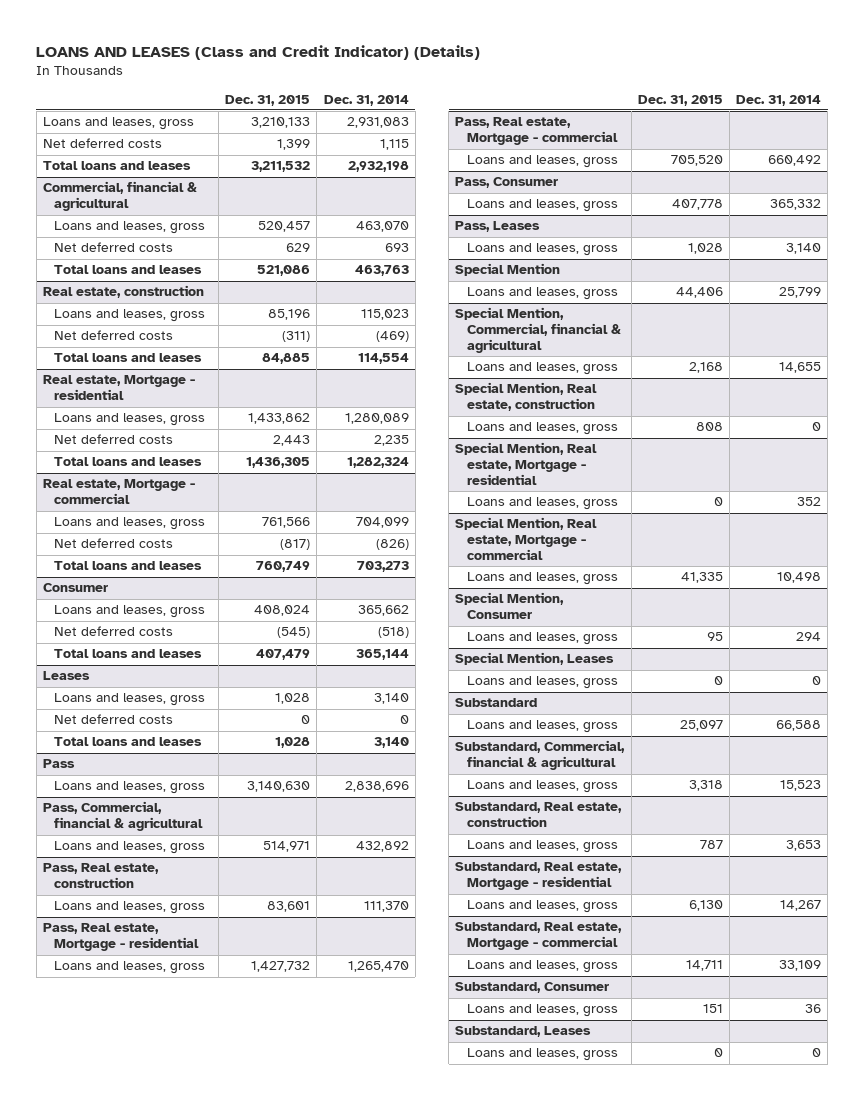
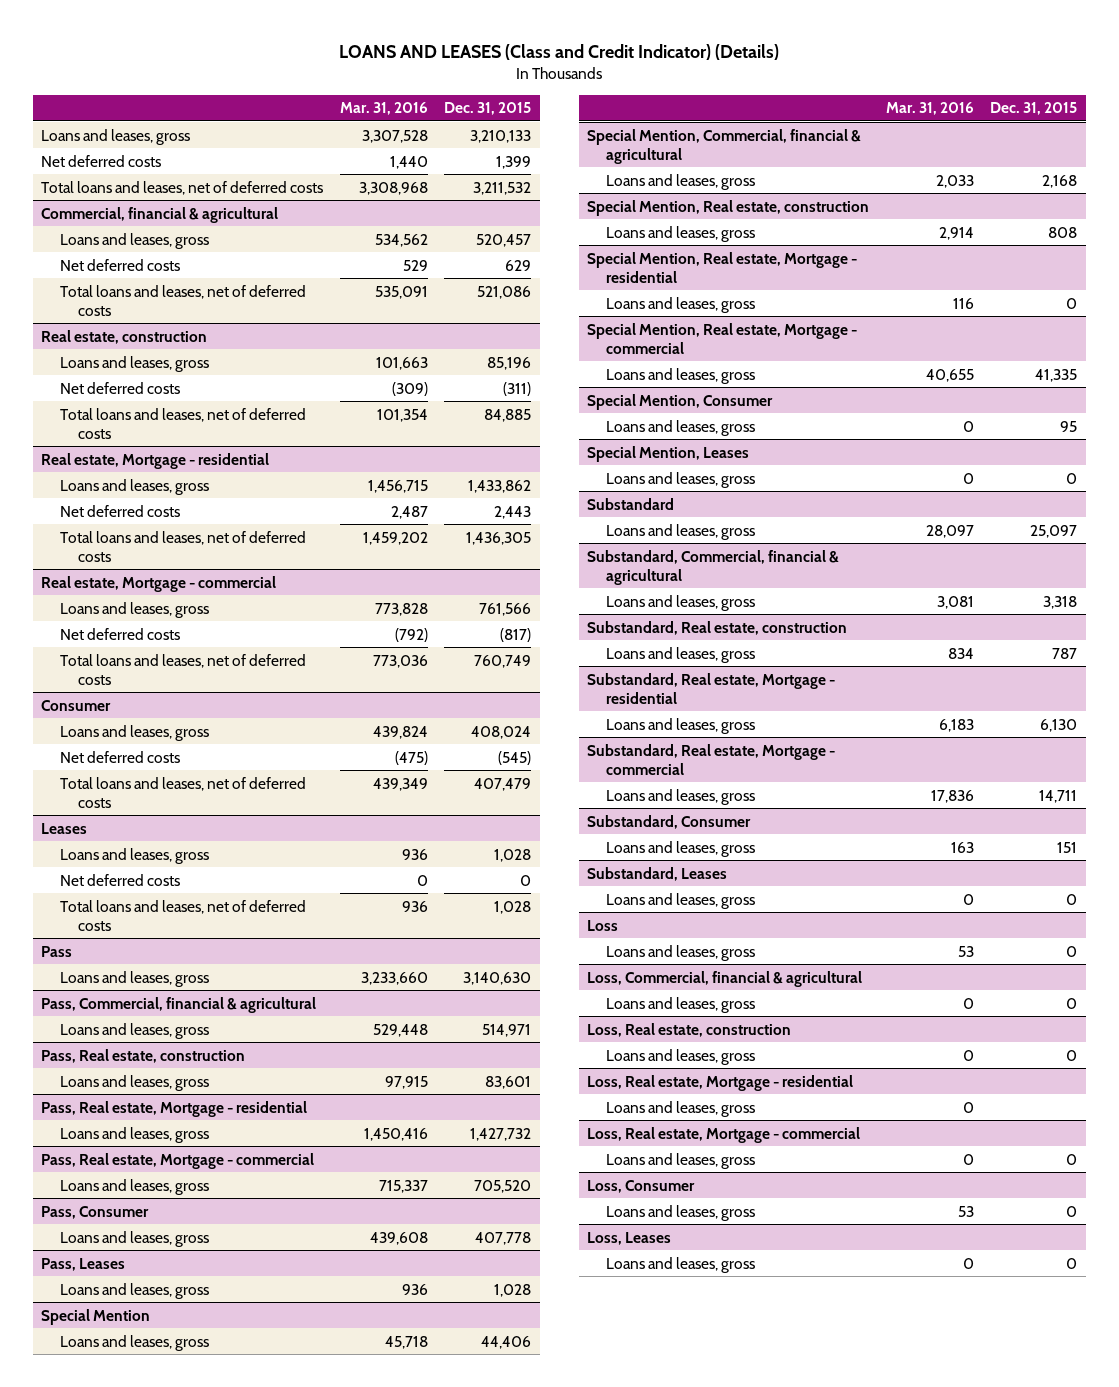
- | Dec. 31, 2015 | Dec. 31, 2014
+ | Mar. 31, 2016 | Dec. 31, 2015
- Total loans and leases | 3,211,532 | 2,932,198
+ Total loans and leases, net of deferred costs | 3,308,968 | 3,211,532
@ Commercial, financial & agricultural
- Total loans and leases | 521,086 | 463,763
+ Total loans and leases, net of deferred costs | 535,091 | 521,086
@ Real estate, construction
- Total loans and leases | 84,885 | 114,554
+ Total loans and leases, net of deferred costs | 101,354 | 84,885
@ Real estate, Mortgage - residential
- Total loans and leases | 1,436,305 | 1,282,324
+ Total loans and leases, net of deferred costs | 1,459,202 | 1,436,305
@ Real estate, Mortgage - commercial
- Total loans and leases | 760,749 | 703,273
+ Total loans and leases, net of deferred costs | 773,036 | 760,749
@ Consumer
- Total loans and leases | 407,479 | 365,144
+ Total loans and leases, net of deferred costs | 439,349 | 407,479
@ Leases
- Total loans and leases | 1,028 | 3,140
+ Total loans and leases, net of deferred costs | 936 | 1,028
+ Loss
+ Loans and leases, gross | 53 | 0
+ Loss, Commercial, financial & agricultural
+ Loans and leases, gross | 0 | 0
+ Loss, Real estate, construction
+ Loans and leases, gross | 0 | 0
+ Loss, Real estate, Mortgage - residential
+ Loans and leases, gross | 0 |
+ Loss, Real estate, Mortgage - commercial
+ Loans and leases, gross | 0 | 0
+ Loss, Consumer
+ Loans and leases, gross | 53 | 0
+ Loss, Leases
+ Loans and leases, gross | 0 | 0

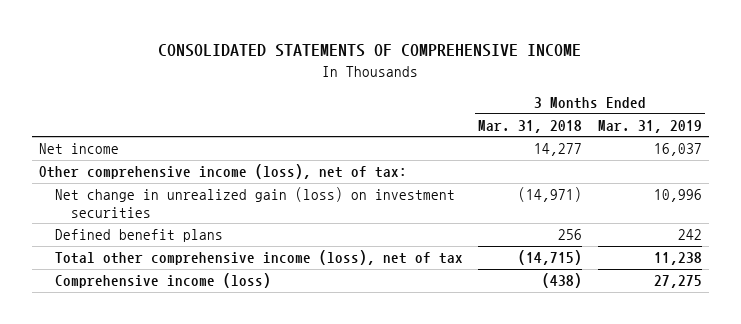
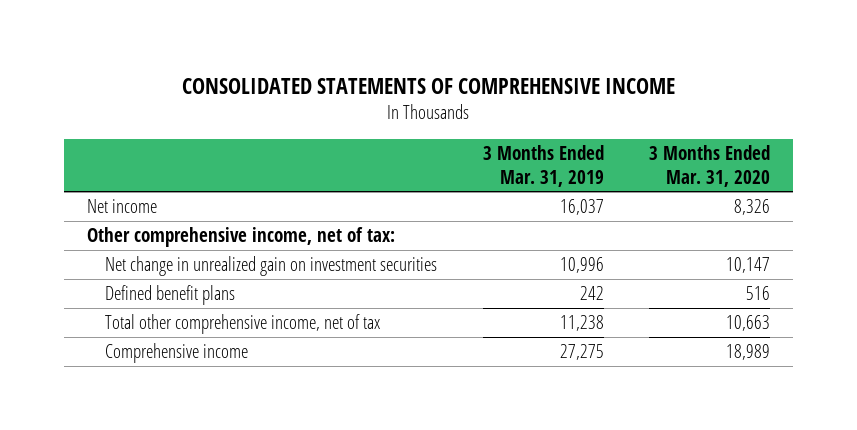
- | 3 Months Ended Mar. 31, 2018 | 3 Months Ended Mar. 31, 2019
+ | 3 Months Ended Mar. 31, 2019 | 3 Months Ended Mar. 31, 2020
- Other comprehensive income (loss), net of tax:
- Net change in unrealized gain (loss) on investment securities | (14,971) | 10,996
+ Other comprehensive income, net of tax:
+ Net change in unrealized gain on investment securities | 10,996 | 10,147
- Total other comprehensive income (loss), net of tax | (14,715) | 11,238
- Comprehensive income (loss) | (438) | 27,275
+ Total other comprehensive income, net of tax | 11,238 | 10,663
+ Comprehensive income | 27,275 | 18,989

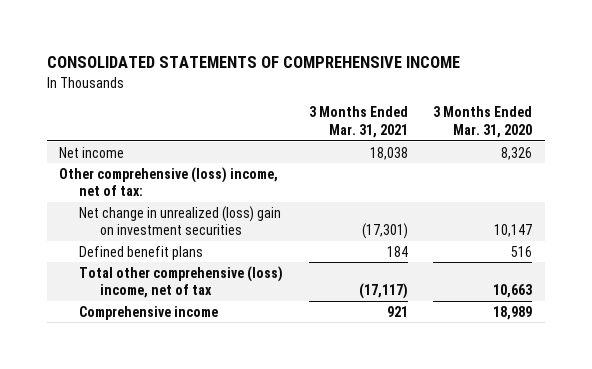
- | 3 Months Ended Mar. 31, 2019 | 3 Months Ended Mar. 31, 2020
+ | 3 Months Ended Mar. 31, 2021 | 3 Months Ended Mar. 31, 2020
- Other comprehensive income, net of tax:
- Net change in unrealized gain on investment securities | 10,996 | 10,147
+ Other comprehensive (loss) income, net of tax:
+ Net change in unrealized (loss) gain on investment securities | (17,301) | 10,147
- Total other comprehensive income, net of tax | 11,238 | 10,663
+ Total other comprehensive (loss) income, net of tax | (17,117) | 10,663

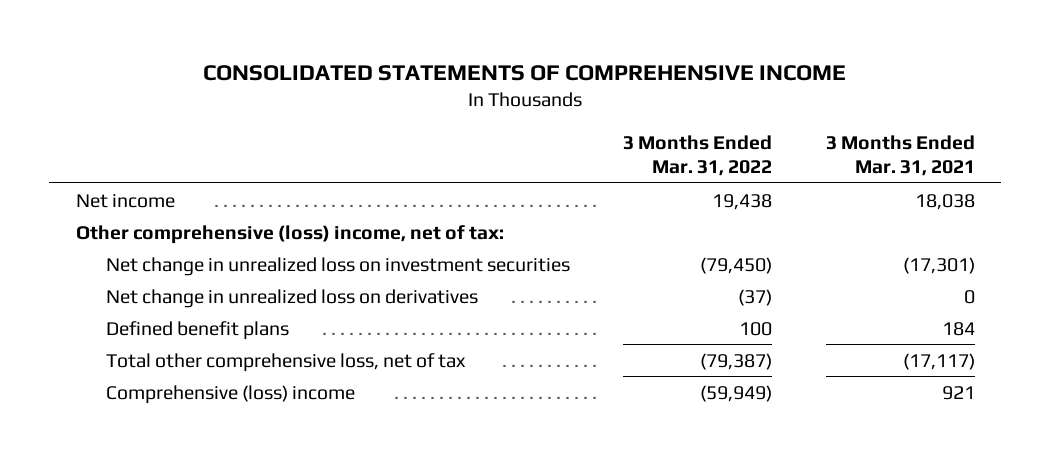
- | 3 Months Ended Mar. 31, 2021 | 3 Months Ended Mar. 31, 2020
+ | 3 Months Ended Mar. 31, 2022 | 3 Months Ended Mar. 31, 2021
- Net change in unrealized (loss) gain on investment securities | (17,301) | 10,147
+ Net change in unrealized loss on investment securities | (79,450) | (17,301)
+ Net change in unrealized loss on derivatives | (37) | 0
- Total other comprehensive (loss) income, net of tax | (17,117) | 10,663
- Comprehensive income | 921 | 18,989
+ Total other comprehensive loss, net of tax | (79,387) | (17,117)
+ Comprehensive (loss) income | (59,949) | 921

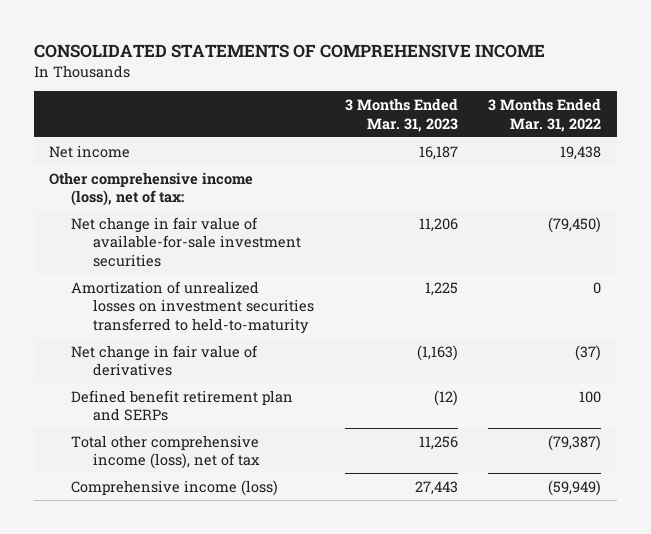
- | 3 Months Ended Mar. 31, 2022 | 3 Months Ended Mar. 31, 2021
+ | 3 Months Ended Mar. 31, 2023 | 3 Months Ended Mar. 31, 2022
- Other comprehensive (loss) income, net of tax:
- Net change in unrealized loss on investment securities | (79,450) | (17,301)
- Net change in unrealized loss on derivatives | (37) | 0
- Defined benefit plans | 100 | 184
- Total other comprehensive loss, net of tax | (79,387) | (17,117)
- Comprehensive (loss) income | (59,949) | 921
+ Other comprehensive income (loss), net of tax:
+ Net change in fair value of available-for-sale investment securities | 11,206 | (79,450)
+ Amortization of unrealized losses on investment securities transferred to held-to-maturity | 1,225 | 0
+ Net change in fair value of derivatives | (1,163) | (37)
+ Defined benefit retirement plan and SERPs | (12) | 100
+ Total other comprehensive income (loss), net of tax | 11,256 | (79,387)
+ Comprehensive income (loss) | 27,443 | (59,949)

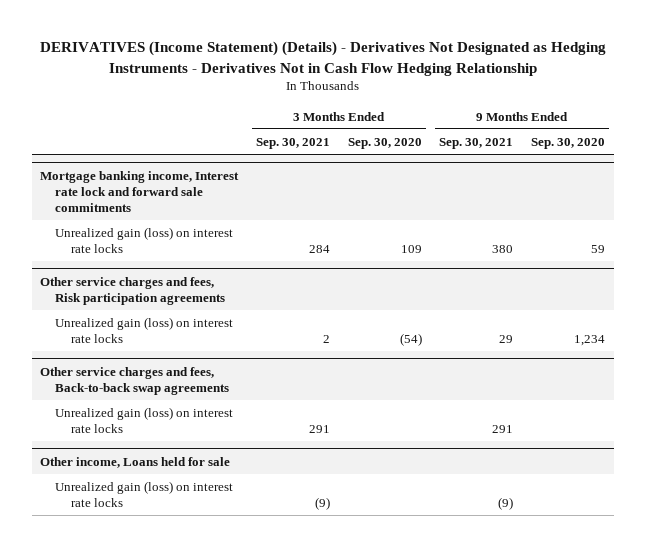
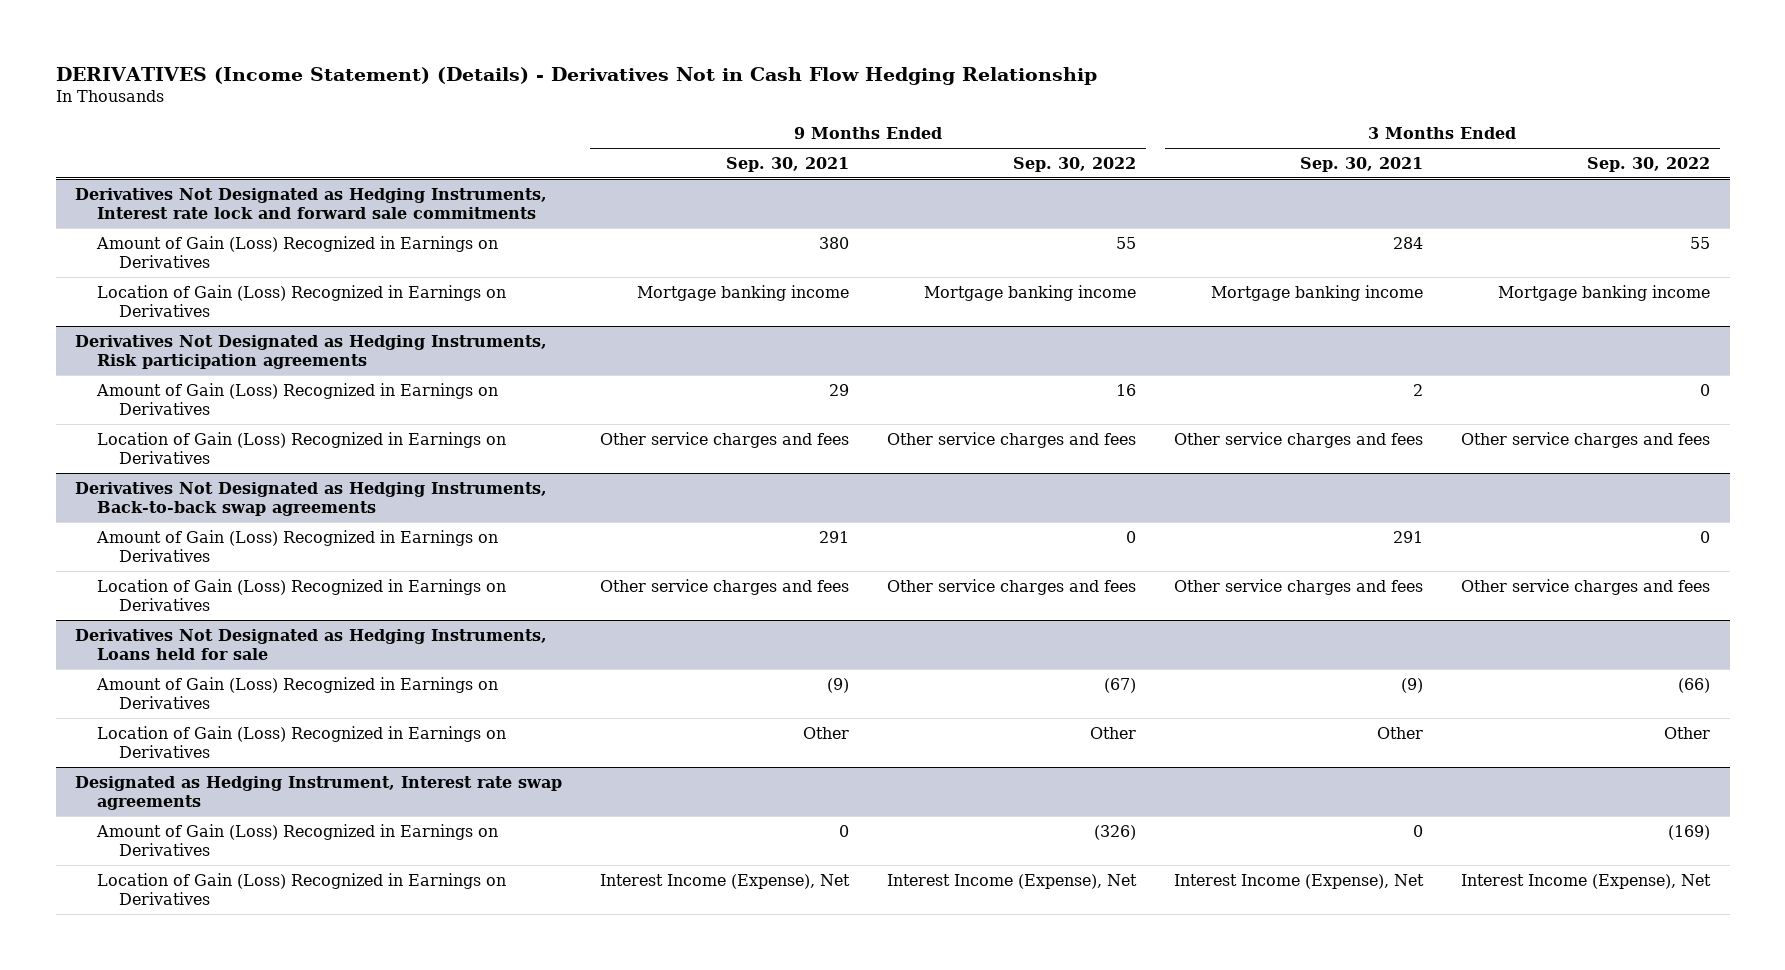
- DERIVATIVES (Income Statement) (Details) - Derivatives Not Designated as Hedging Instruments - Derivatives Not in Cash Flow Hedging Relationship
+ DERIVATIVES (Income Statement) (Details) - Derivatives Not in Cash Flow Hedging Relationship
- | 3 Months Ended Sep. 30, 2021 | 3 Months Ended Sep. 30, 2020 | 9 Months Ended Sep. 30, 2021 | 9 Months Ended Sep. 30, 2020
+ | 9 Months Ended Sep. 30, 2021 | 9 Months Ended Sep. 30, 2022 | 3 Months Ended Sep. 30, 2021 | 3 Months Ended Sep. 30, 2022
- Mortgage banking income, Interest rate lock and forward sale commitments
- Unrealized gain (loss) on interest rate locks | 284 | 109 | 380 | 59
- Other service charges and fees, Risk participation agreements
- Unrealized gain (loss) on interest rate locks | 2 | (54) | 29 | 1,234
- Other service charges and fees, Back-to-back swap agreements
- Unrealized gain (loss) on interest rate locks | 291 | | 291 |
- Other income, Loans held for sale
- Unrealized gain (loss) on interest rate locks | (9) | | (9) |
+ Derivatives Not Designated as Hedging Instruments, Interest rate lock and forward sale commitments
+ Amount of Gain (Loss) Recognized in Earnings on Derivatives | 380 | 55 | 284 | 55
+ Location of Gain (Loss) Recognized in Earnings on Derivatives | Mortgage banking income | Mortgage banking income | Mortgage banking income | Mortgage banking income
+ Derivatives Not Designated as Hedging Instruments, Risk participation agreements
+ Amount of Gain (Loss) Recognized in Earnings on Derivatives | 29 | 16 | 2 | 0
+ Location of Gain (Loss) Recognized in Earnings on Derivatives | Other service charges and fees | Other service charges and fees | Other service charges and fees | Other service charges and fees
+ Derivatives Not Designated as Hedging Instruments, Back-to-back swap agreements
+ Amount of Gain (Loss) Recognized in Earnings on Derivatives | 291 | 0 | 291 | 0
+ Location of Gain (Loss) Recognized in Earnings on Derivatives | Other service charges and fees | Other service charges and fees | Other service charges and fees | Other service charges and fees
+ Derivatives Not Designated as Hedging Instruments, Loans held for sale
+ Amount of Gain (Loss) Recognized in Earnings on Derivatives | (9) | (67) | (9) | (66)
+ Location of Gain (Loss) Recognized in Earnings on Derivatives | Other | Other | Other | Other
+ Designated as Hedging Instrument, Interest rate swap agreements
+ Amount of Gain (Loss) Recognized in Earnings on Derivatives | 0 | (326) | 0 | (169)
+ Location of Gain (Loss) Recognized in Earnings on Derivatives | Interest Income (Expense), Net | Interest Income (Expense), Net | Interest Income (Expense), Net | Interest Income (Expense), Net

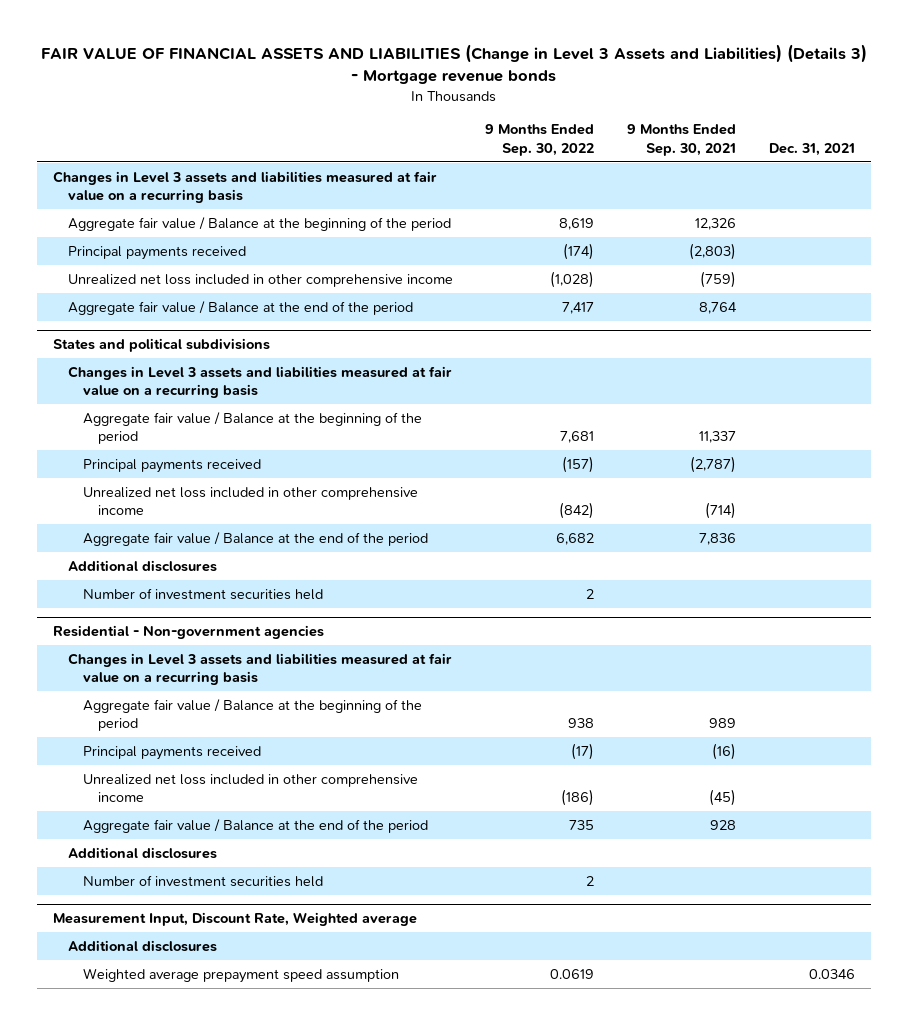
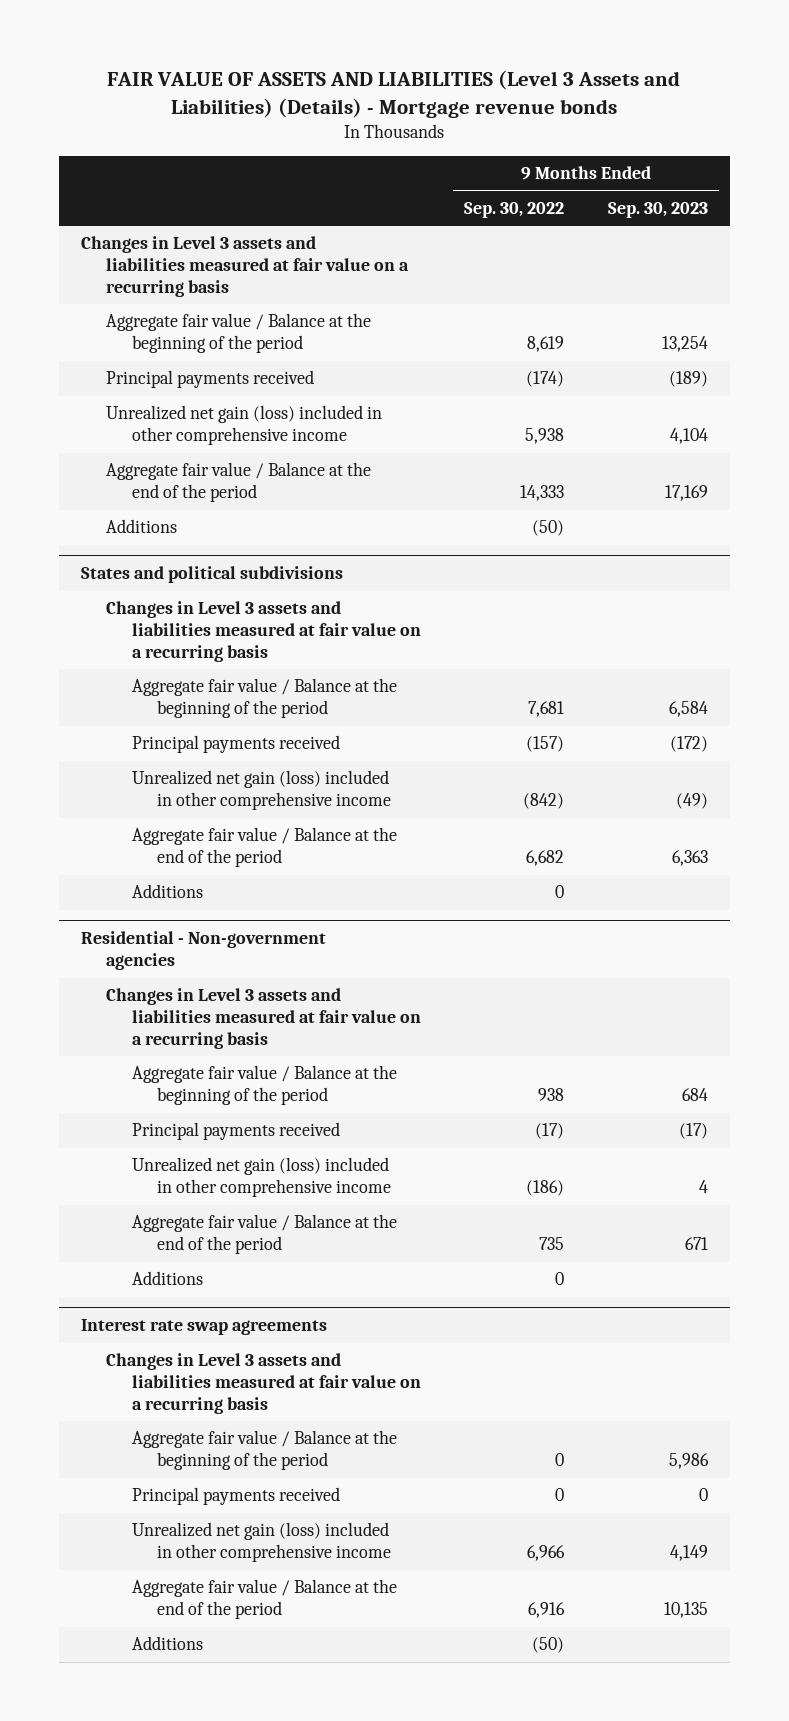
- FAIR VALUE OF FINANCIAL ASSETS AND LIABILITIES (Change in Level 3 Assets and Liabilities) (Details 3) - Mortgage revenue bonds
+ FAIR VALUE OF ASSETS AND LIABILITIES (Level 3 Assets and Liabilities) (Details) - Mortgage revenue bonds
- | 9 Months Ended Sep. 30, 2022 | 9 Months Ended Sep. 30, 2021 | Dec. 31, 2021
+ | 9 Months Ended Sep. 30, 2022 | 9 Months Ended Sep. 30, 2023
- Unrealized net loss included in other comprehensive income | (1,028) | (759) |
- Aggregate fair value / Balance at the end of the period | 7,417 | 8,764 |
+ Unrealized net gain (loss) included in other comprehensive income | 5,938 | 4,104
+ Aggregate fair value / Balance at the end of the period | 14,333 | 17,169
+ Additions | (50) |
@ States and political subdivisions
- Unrealized net loss included in other comprehensive income | (842) | (714) |
+ Unrealized net gain (loss) included in other comprehensive income | (842) | (49)
- Additional disclosures
- Number of investment securities held | 2 | |
+ Additions | 0 |
@ Residential - Non-government agencies
- Unrealized net loss included in other comprehensive income | (186) | (45) |
+ Unrealized net gain (loss) included in other comprehensive income | (186) | 4
- Additional disclosures
- Number of investment securities held | 2 | |
- Measurement Input, Discount Rate, Weighted average
- Additional disclosures
- Weighted average prepayment speed assumption | 0.0619 | | 0.0346
@ Residential - Non-government agencies
+ Additions | 0 |
+ Interest rate swap agreements
+ Changes in Level 3 assets and liabilities measured at fair value on a recurring basis
+ Aggregate fair value / Balance at the beginning of the period | 0 | 5,986
+ Principal payments received | 0 | 0
+ Unrealized net gain (loss) included in other comprehensive income | 6,966 | 4,149
+ Aggregate fair value / Balance at the end of the period | 6,916 | 10,135
+ Additions | (50) |

